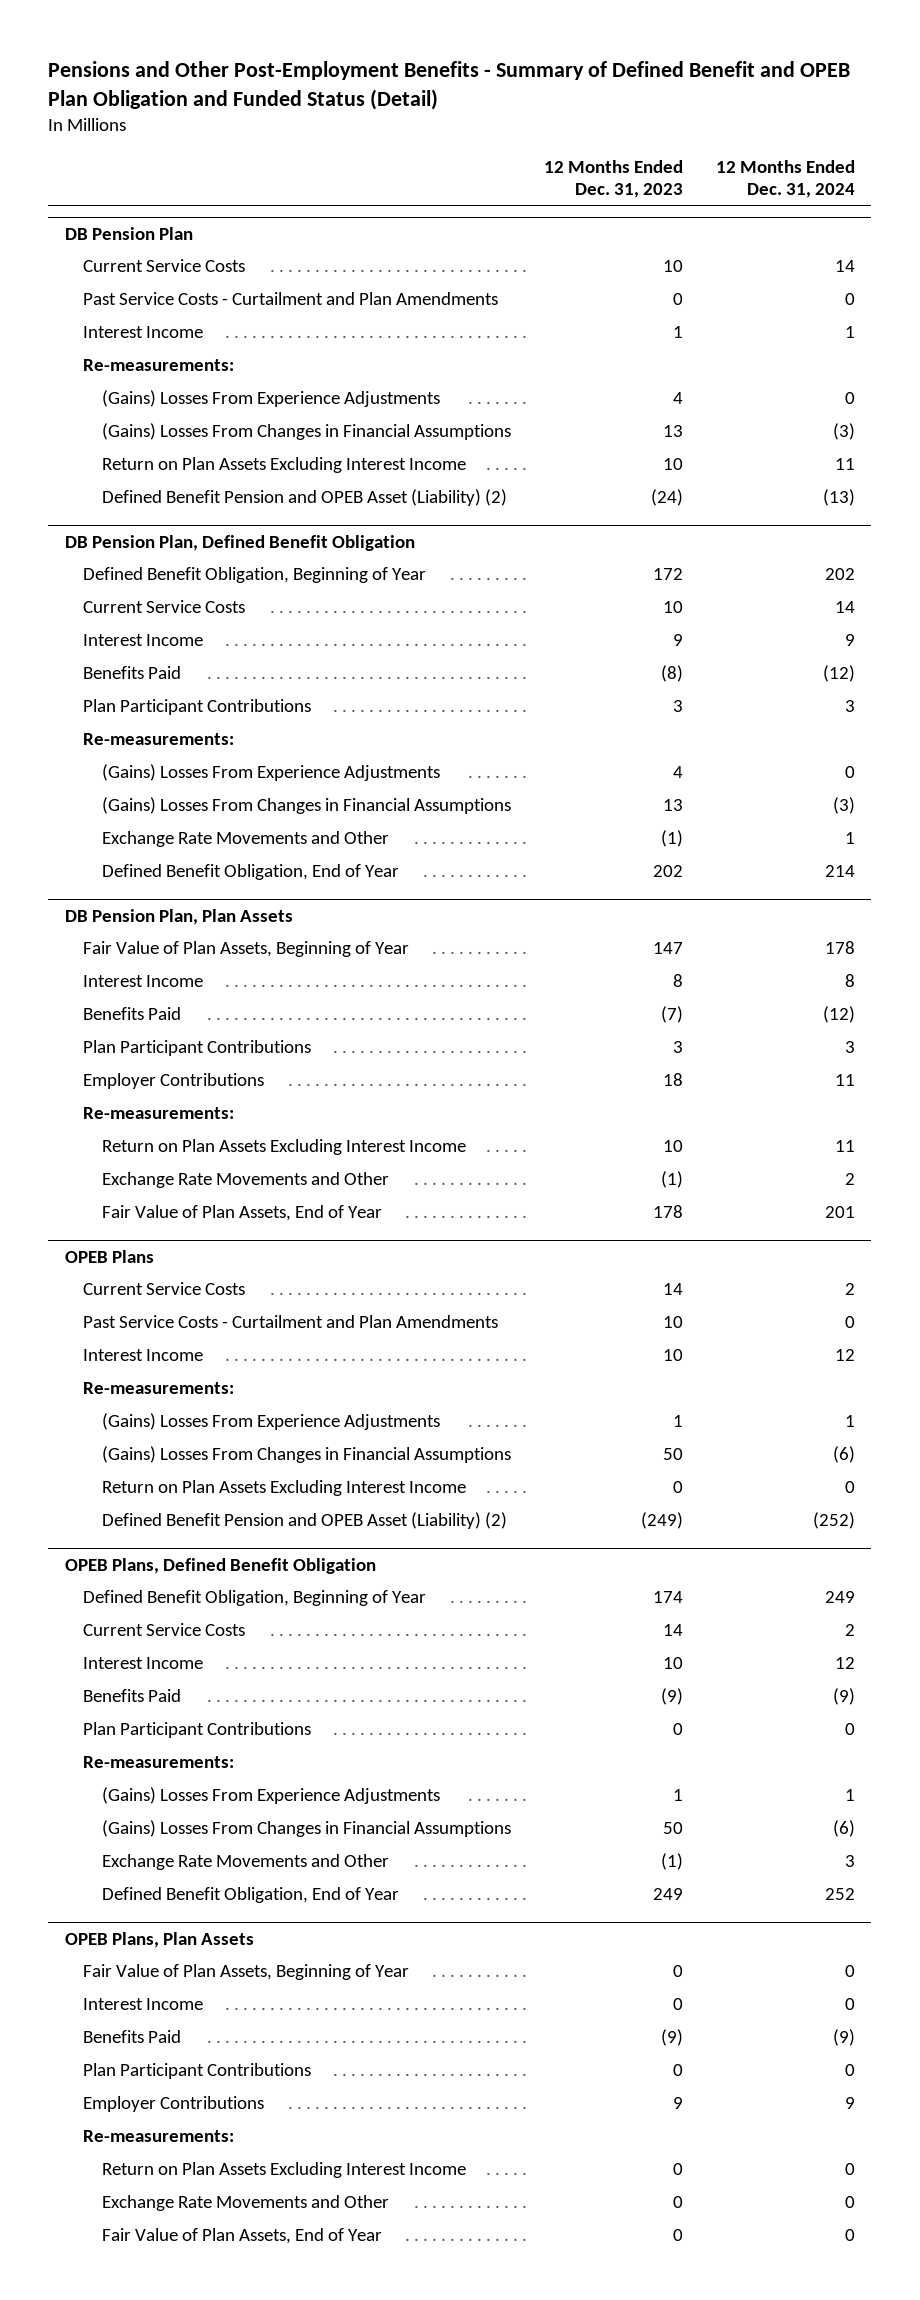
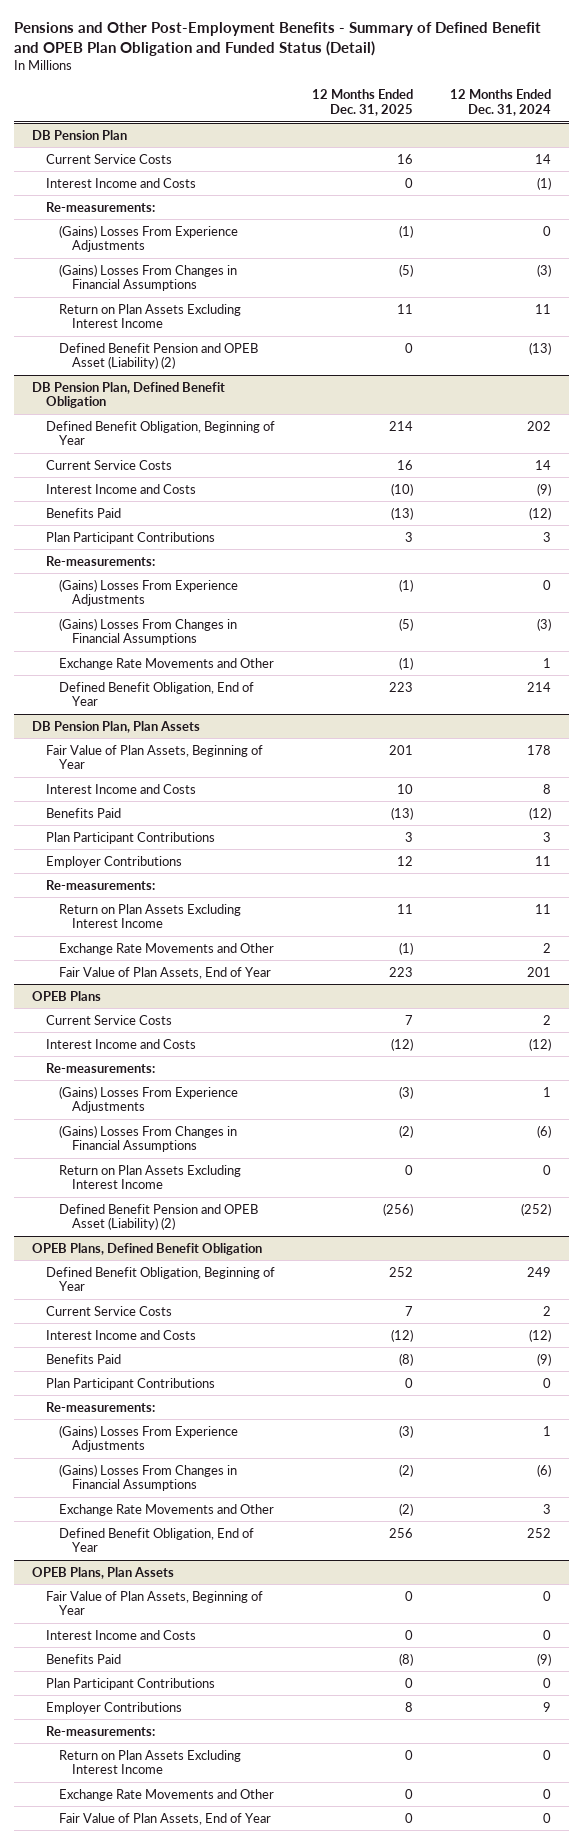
- | 12 Months Ended Dec. 31, 2023 | 12 Months Ended Dec. 31, 2024
+ | 12 Months Ended Dec. 31, 2025 | 12 Months Ended Dec. 31, 2024
@ DB Pension Plan
- Past Service Costs - Curtailment and Plan Amendments | 0 | 0
- Interest Income | 1 | 1
+ Interest Income and Costs | 0 | (1)
@ DB Pension Plan, Defined Benefit Obligation
- Interest Income | 9 | 9
+ Interest Income and Costs | (10) | (9)
@ DB Pension Plan, Plan Assets
- Interest Income | 8 | 8
+ Interest Income and Costs | 10 | 8
@ OPEB Plans
- Past Service Costs - Curtailment and Plan Amendments | 10 | 0
- Interest Income | 10 | 12
+ Interest Income and Costs | (12) | (12)
@ OPEB Plans, Defined Benefit Obligation
- Interest Income | 10 | 12
+ Interest Income and Costs | (12) | (12)
@ OPEB Plans, Plan Assets
- Interest Income | 0 | 0
+ Interest Income and Costs | 0 | 0

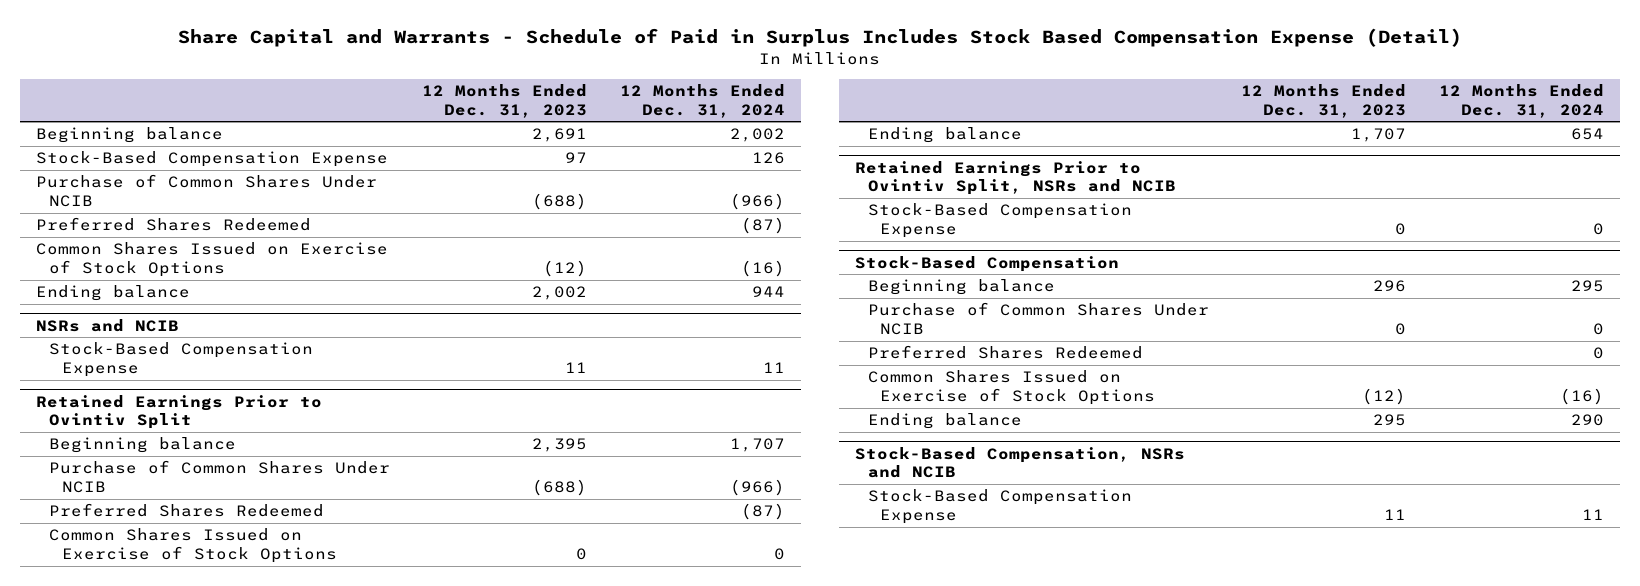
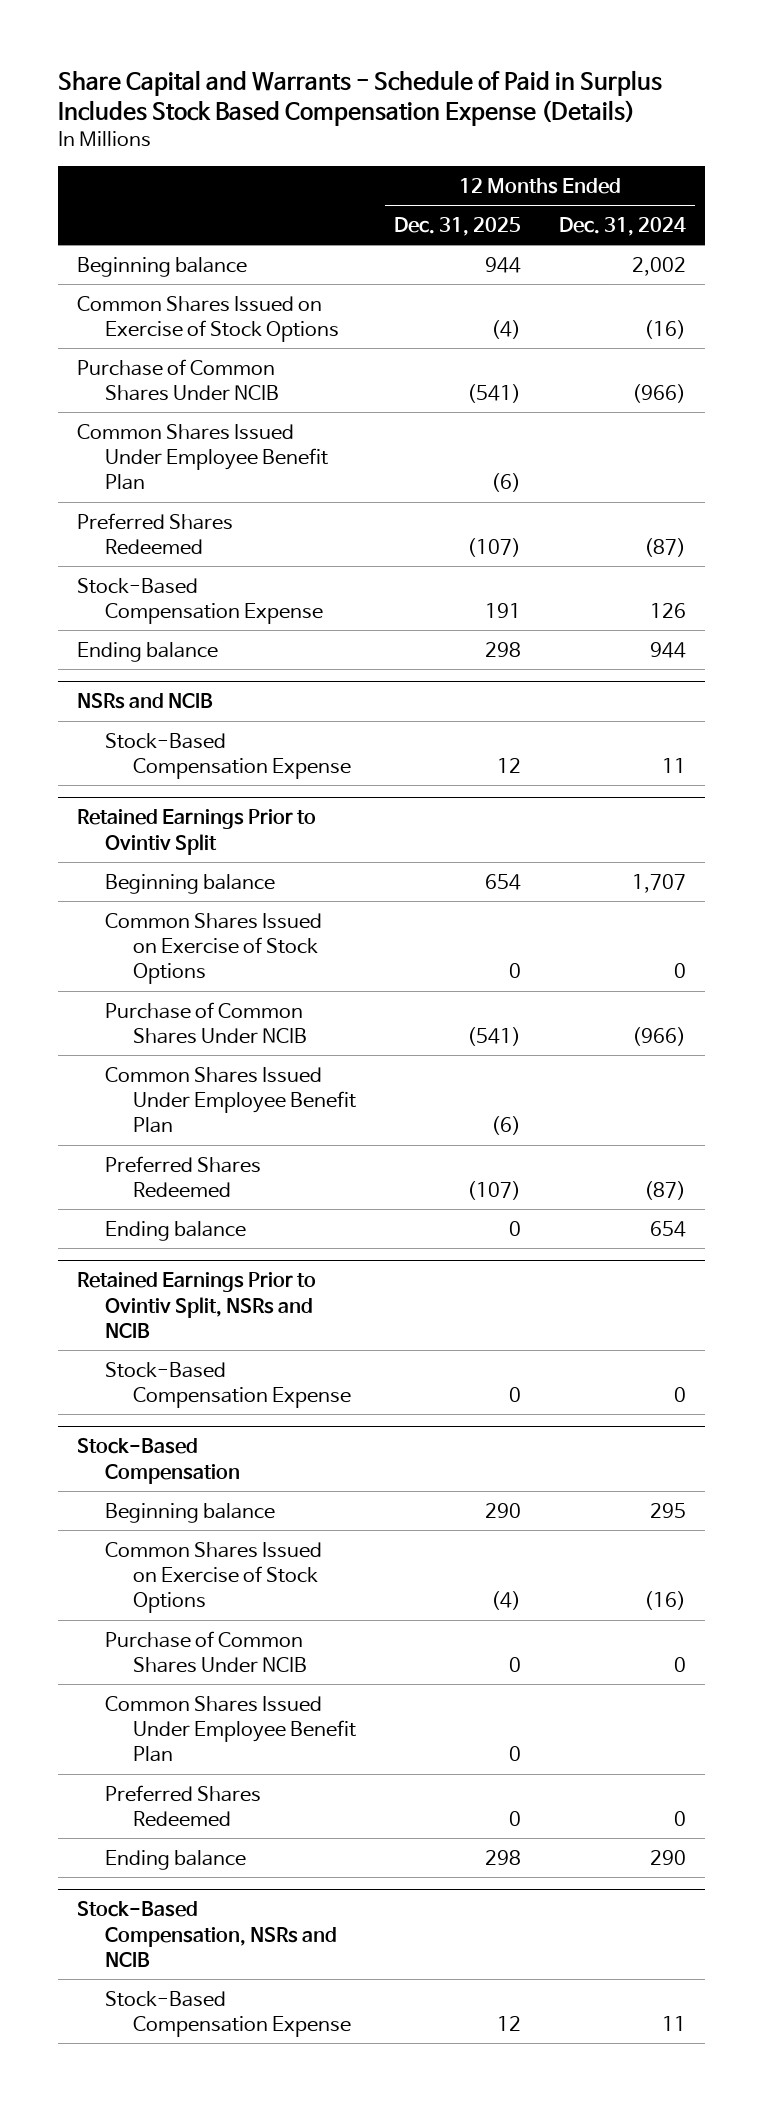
- Share Capital and Warrants - Schedule of Paid in Surplus Includes Stock Based Compensation Expense (Detail)
+ Share Capital and Warrants - Schedule of Paid in Surplus Includes Stock Based Compensation Expense (Details)
- | 12 Months Ended Dec. 31, 2023 | 12 Months Ended Dec. 31, 2024
+ | 12 Months Ended Dec. 31, 2025 | 12 Months Ended Dec. 31, 2024
moved up: Common Shares Issued on Exercise of Stock Options | (4) | (16)
+ Common Shares Issued Under Employee Benefit Plan | (6) |
moved down: Stock-Based Compensation Expense | 191 | 126
@ Retained Earnings Prior to Ovintiv Split
moved up: Common Shares Issued on Exercise of Stock Options | 0 | 0
+ Common Shares Issued Under Employee Benefit Plan | (6) |
@ Stock-Based Compensation
moved up: Common Shares Issued on Exercise of Stock Options | (4) | (16)
+ Common Shares Issued Under Employee Benefit Plan | 0 |

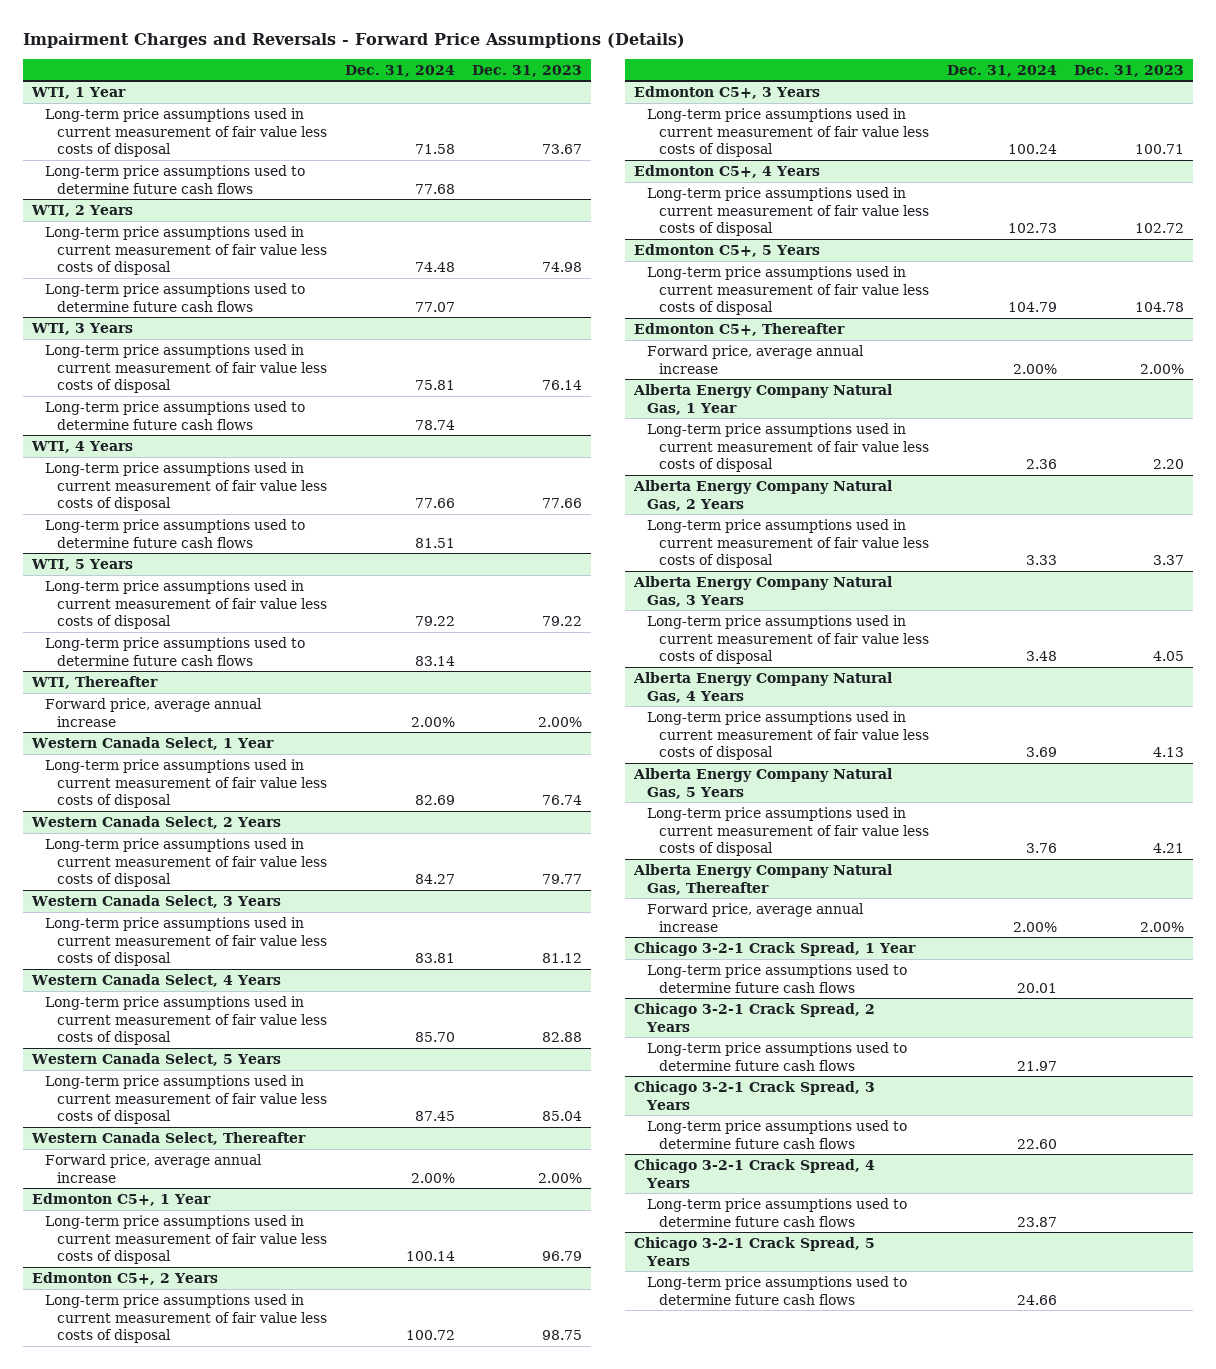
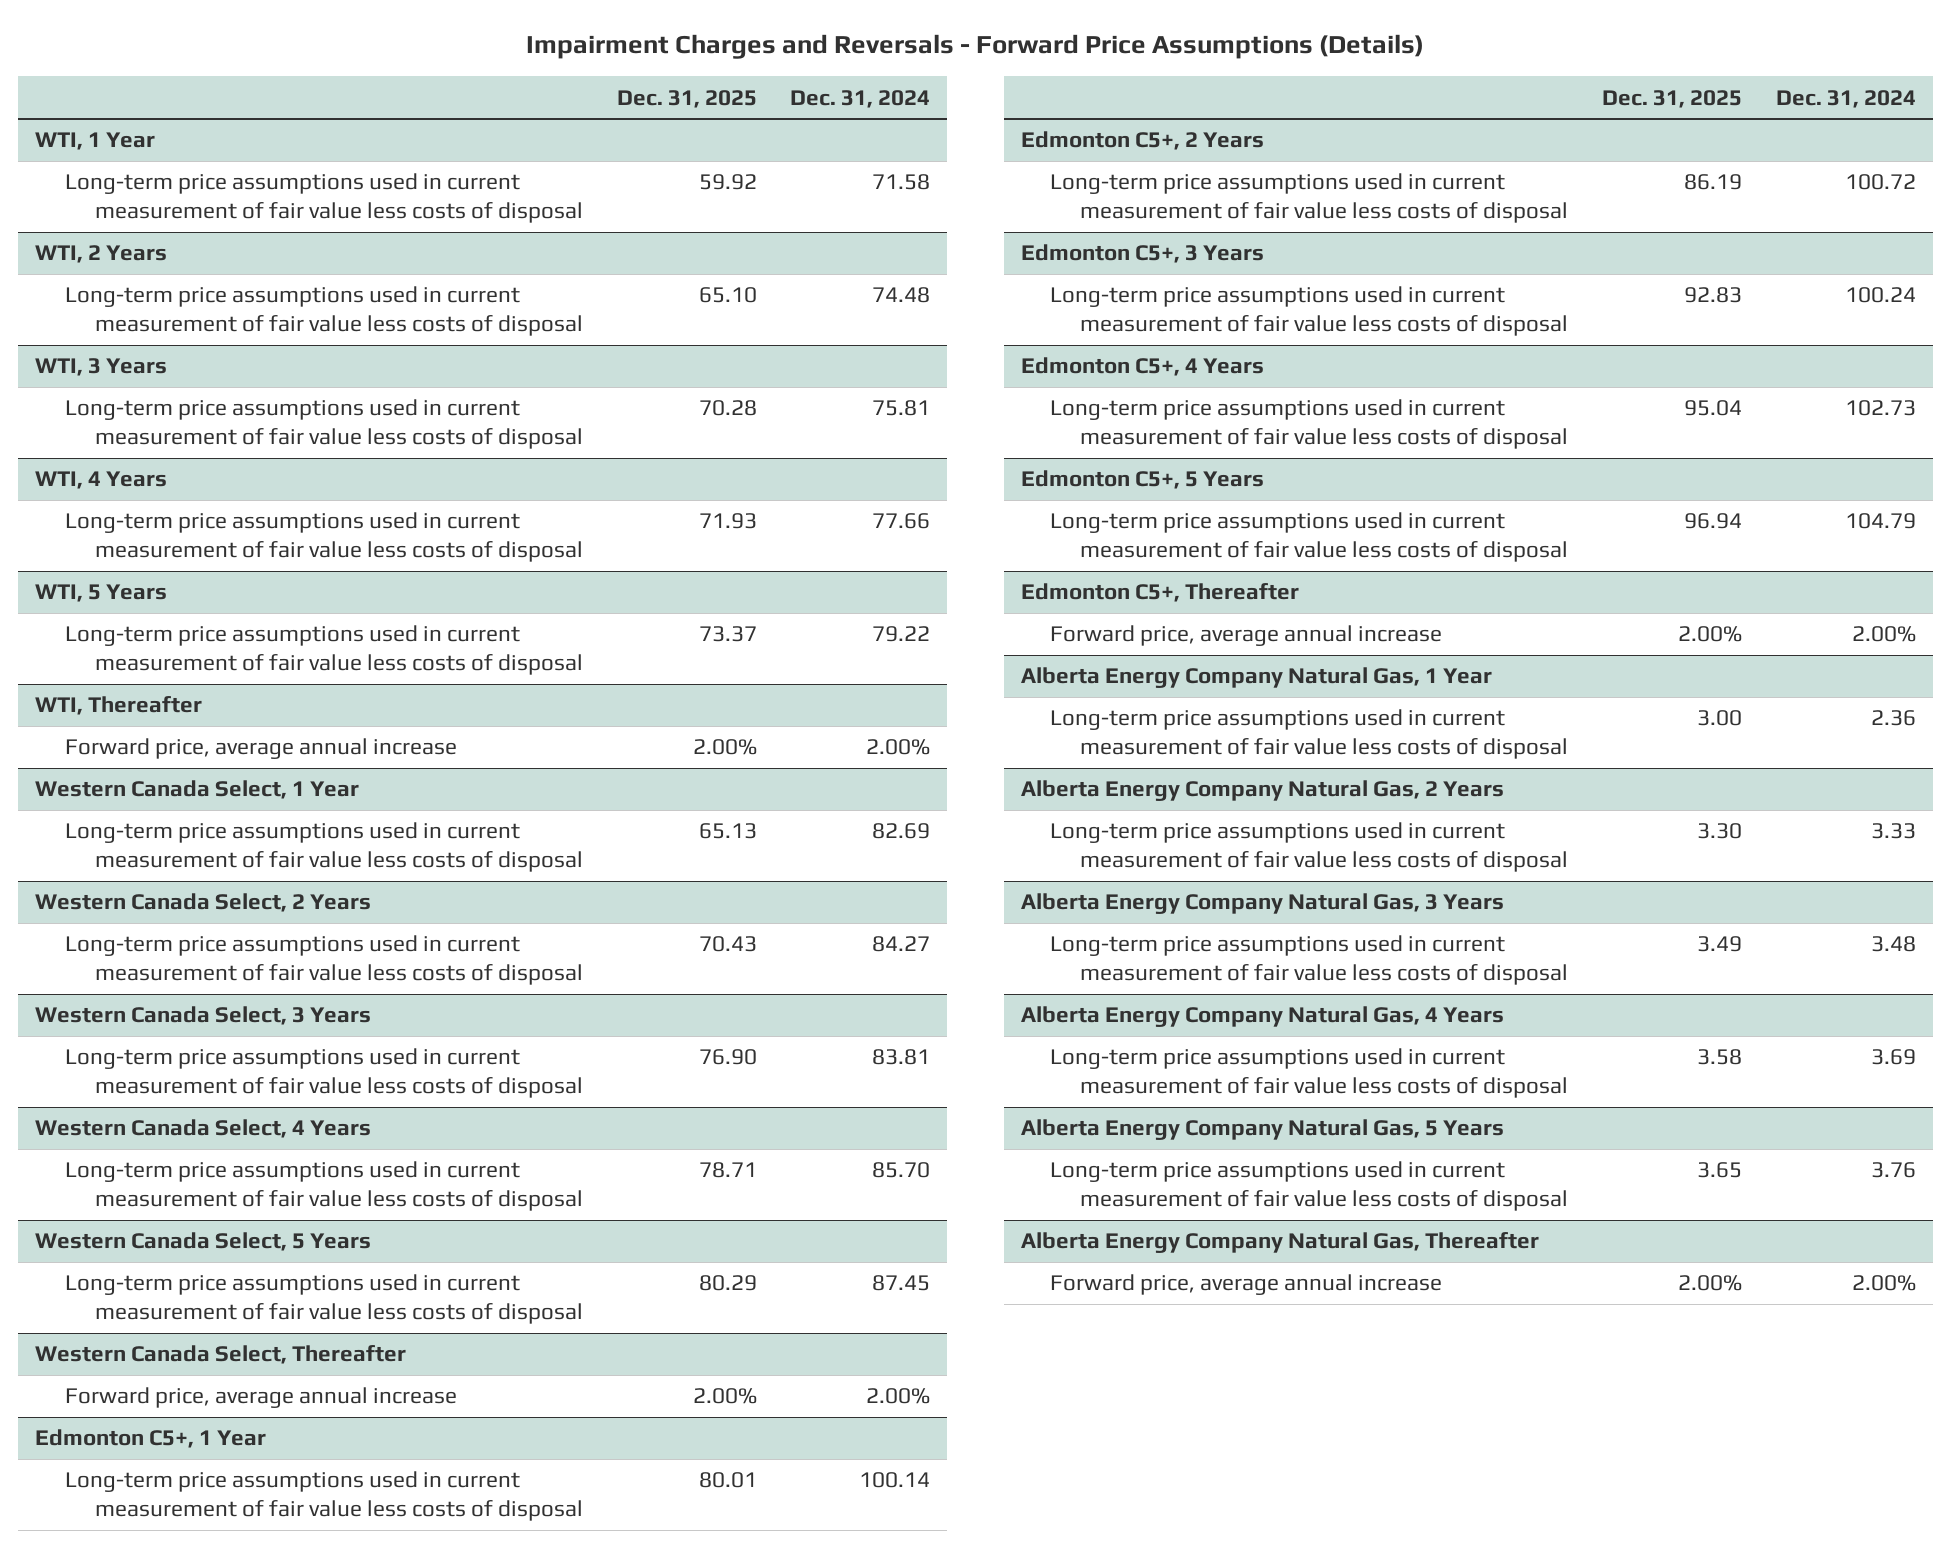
- | Dec. 31, 2024 | Dec. 31, 2023
+ | Dec. 31, 2025 | Dec. 31, 2024
@ WTI, 1 Year
- Long-term price assumptions used to determine future cash flows | 77.68 |
@ WTI, 2 Years
- Long-term price assumptions used to determine future cash flows | 77.07 |
@ WTI, 3 Years
- Long-term price assumptions used to determine future cash flows | 78.74 |
@ WTI, 4 Years
- Long-term price assumptions used to determine future cash flows | 81.51 |
@ WTI, 5 Years
- Long-term price assumptions used to determine future cash flows | 83.14 |
- Chicago 3-2-1 Crack Spread, 1 Year
- Long-term price assumptions used to determine future cash flows | 20.01 |
- Chicago 3-2-1 Crack Spread, 2 Years
- Long-term price assumptions used to determine future cash flows | 21.97 |
- Chicago 3-2-1 Crack Spread, 3 Years
- Long-term price assumptions used to determine future cash flows | 22.60 |
- Chicago 3-2-1 Crack Spread, 4 Years
- Long-term price assumptions used to determine future cash flows | 23.87 |
- Chicago 3-2-1 Crack Spread, 5 Years
- Long-term price assumptions used to determine future cash flows | 24.66 |

